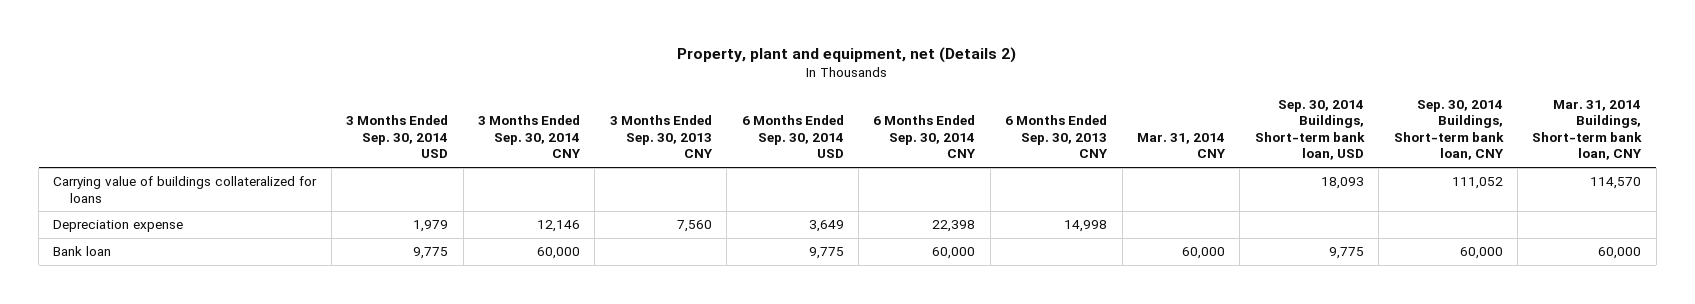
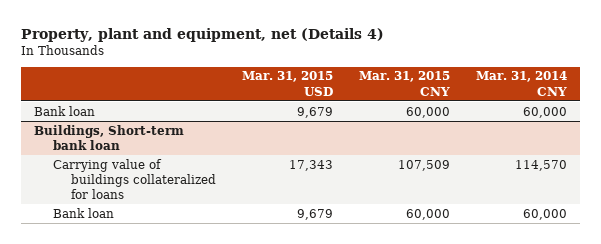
- Property, plant and equipment, net (Details 2)
+ Property, plant and equipment, net (Details 4)
- | 3 Months Ended Sep. 30, 2014 USD | 3 Months Ended Sep. 30, 2014 CNY | 3 Months Ended Sep. 30, 2013 CNY | 6 Months Ended Sep. 30, 2014 USD | 6 Months Ended Sep. 30, 2014 CNY | 6 Months Ended Sep. 30, 2013 CNY | Mar. 31, 2014 CNY | Sep. 30, 2014 Buildings, Short-term bank loan, USD | Sep. 30, 2014 Buildings, Short-term bank loan, CNY | Mar. 31, 2014 Buildings, Short-term bank loan, CNY
+ | Mar. 31, 2015 USD | Mar. 31, 2015 CNY | Mar. 31, 2014 CNY
- Carrying value of buildings collateralized for loans | | | | | | | | 18,093 | 111,052 | 114,570
- Depreciation expense | 1,979 | 12,146 | 7,560 | 3,649 | 22,398 | 14,998 | | | |
+ Buildings, Short-term bank loan
+ Carrying value of buildings collateralized for loans | 17,343 | 107,509 | 114,570
+ Bank loan | 9,679 | 60,000 | 60,000

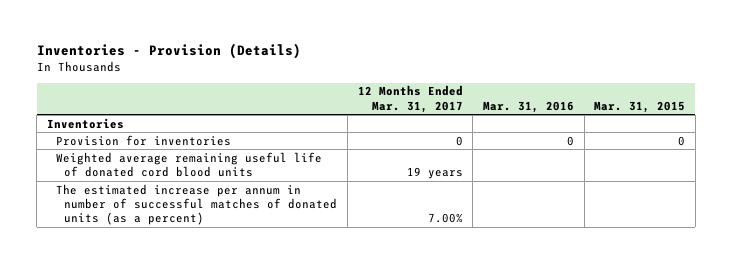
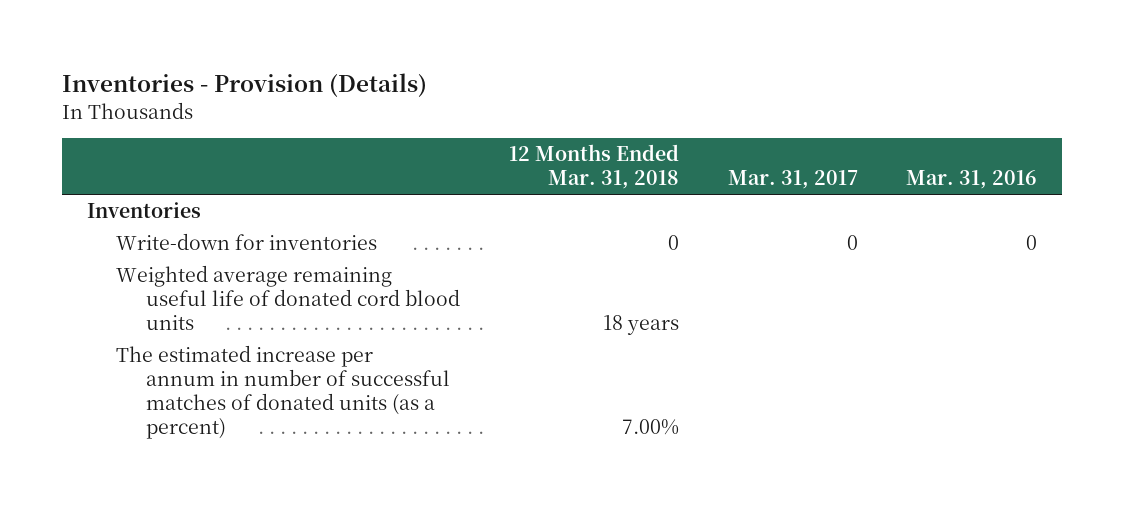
- | 12 Months Ended Mar. 31, 2017 | Mar. 31, 2016 | Mar. 31, 2015
+ | 12 Months Ended Mar. 31, 2018 | Mar. 31, 2017 | Mar. 31, 2016
- Provision for inventories | 0 | 0 | 0
+ Write-down for inventories | 0 | 0 | 0

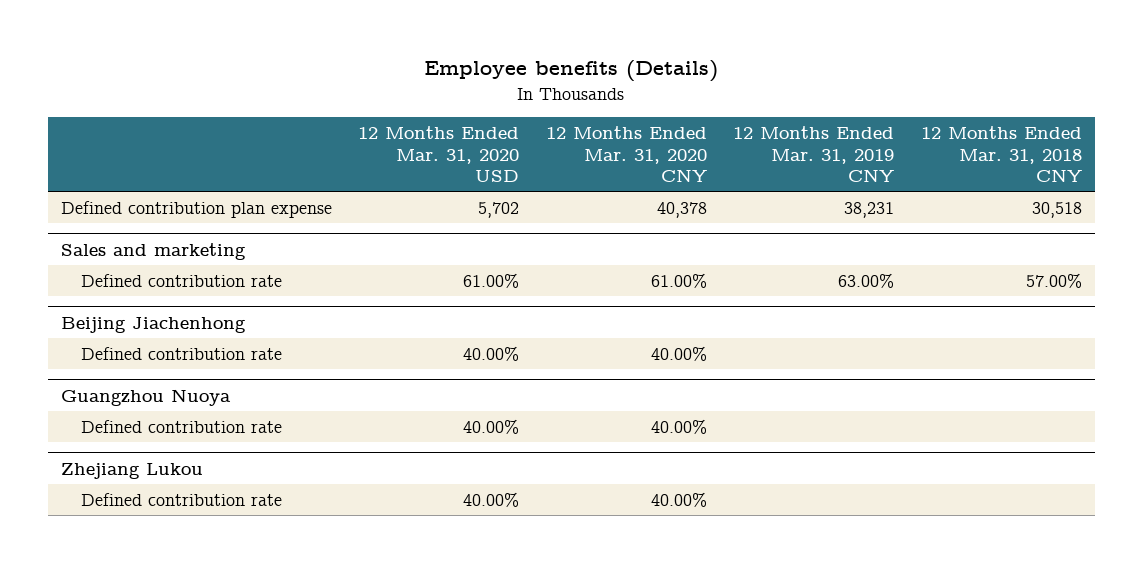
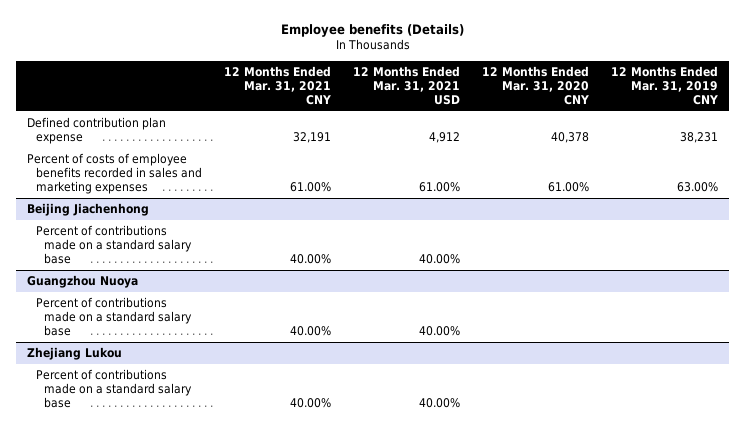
- | 12 Months Ended Mar. 31, 2020 USD | 12 Months Ended Mar. 31, 2020 CNY | 12 Months Ended Mar. 31, 2019 CNY | 12 Months Ended Mar. 31, 2018 CNY
+ | 12 Months Ended Mar. 31, 2021 CNY | 12 Months Ended Mar. 31, 2021 USD | 12 Months Ended Mar. 31, 2020 CNY | 12 Months Ended Mar. 31, 2019 CNY
- Sales and marketing
- Defined contribution rate | 61.00% | 61.00% | 63.00% | 57.00%
+ Percent of costs of employee benefits recorded in sales and marketing expenses | 61.00% | 61.00% | 61.00% | 63.00%
@ Beijing Jiachenhong
- Defined contribution rate | 40.00% | 40.00% | |
+ Percent of contributions made on a standard salary base | 40.00% | 40.00% | |
@ Guangzhou Nuoya
- Defined contribution rate | 40.00% | 40.00% | |
+ Percent of contributions made on a standard salary base | 40.00% | 40.00% | |
@ Zhejiang Lukou
- Defined contribution rate | 40.00% | 40.00% | |
+ Percent of contributions made on a standard salary base | 40.00% | 40.00% | |

